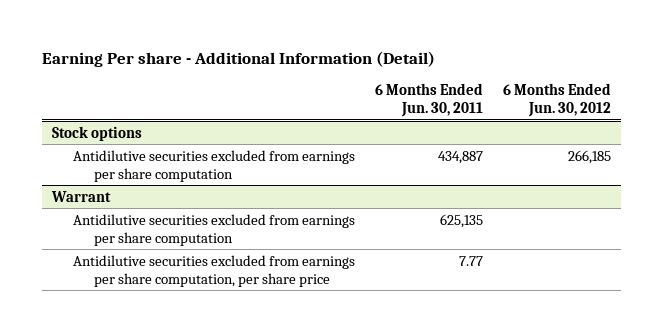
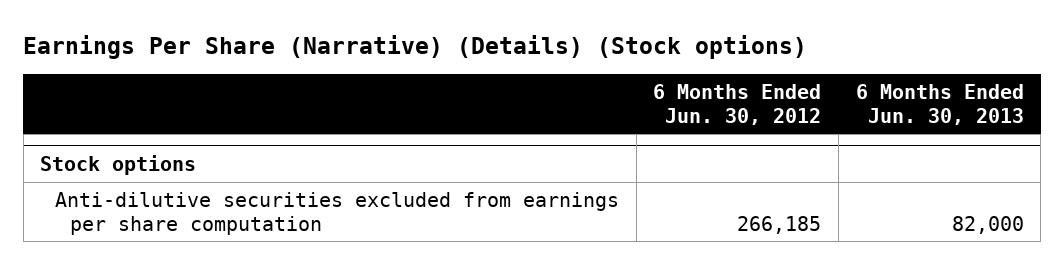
- Earning Per share - Additional Information (Detail)
+ Earnings Per Share (Narrative) (Details) (Stock options)
- | 6 Months Ended Jun. 30, 2011 | 6 Months Ended Jun. 30, 2012
+ | 6 Months Ended Jun. 30, 2012 | 6 Months Ended Jun. 30, 2013
@ Stock options
- Antidilutive securities excluded from earnings per share computation | 434,887 | 266,185
- Warrant
- Antidilutive securities excluded from earnings per share computation | 625,135 |
- Antidilutive securities excluded from earnings per share computation, per share price | 7.77 |
@ Stock options
+ Anti-dilutive securities excluded from earnings per share computation | 266,185 | 82,000

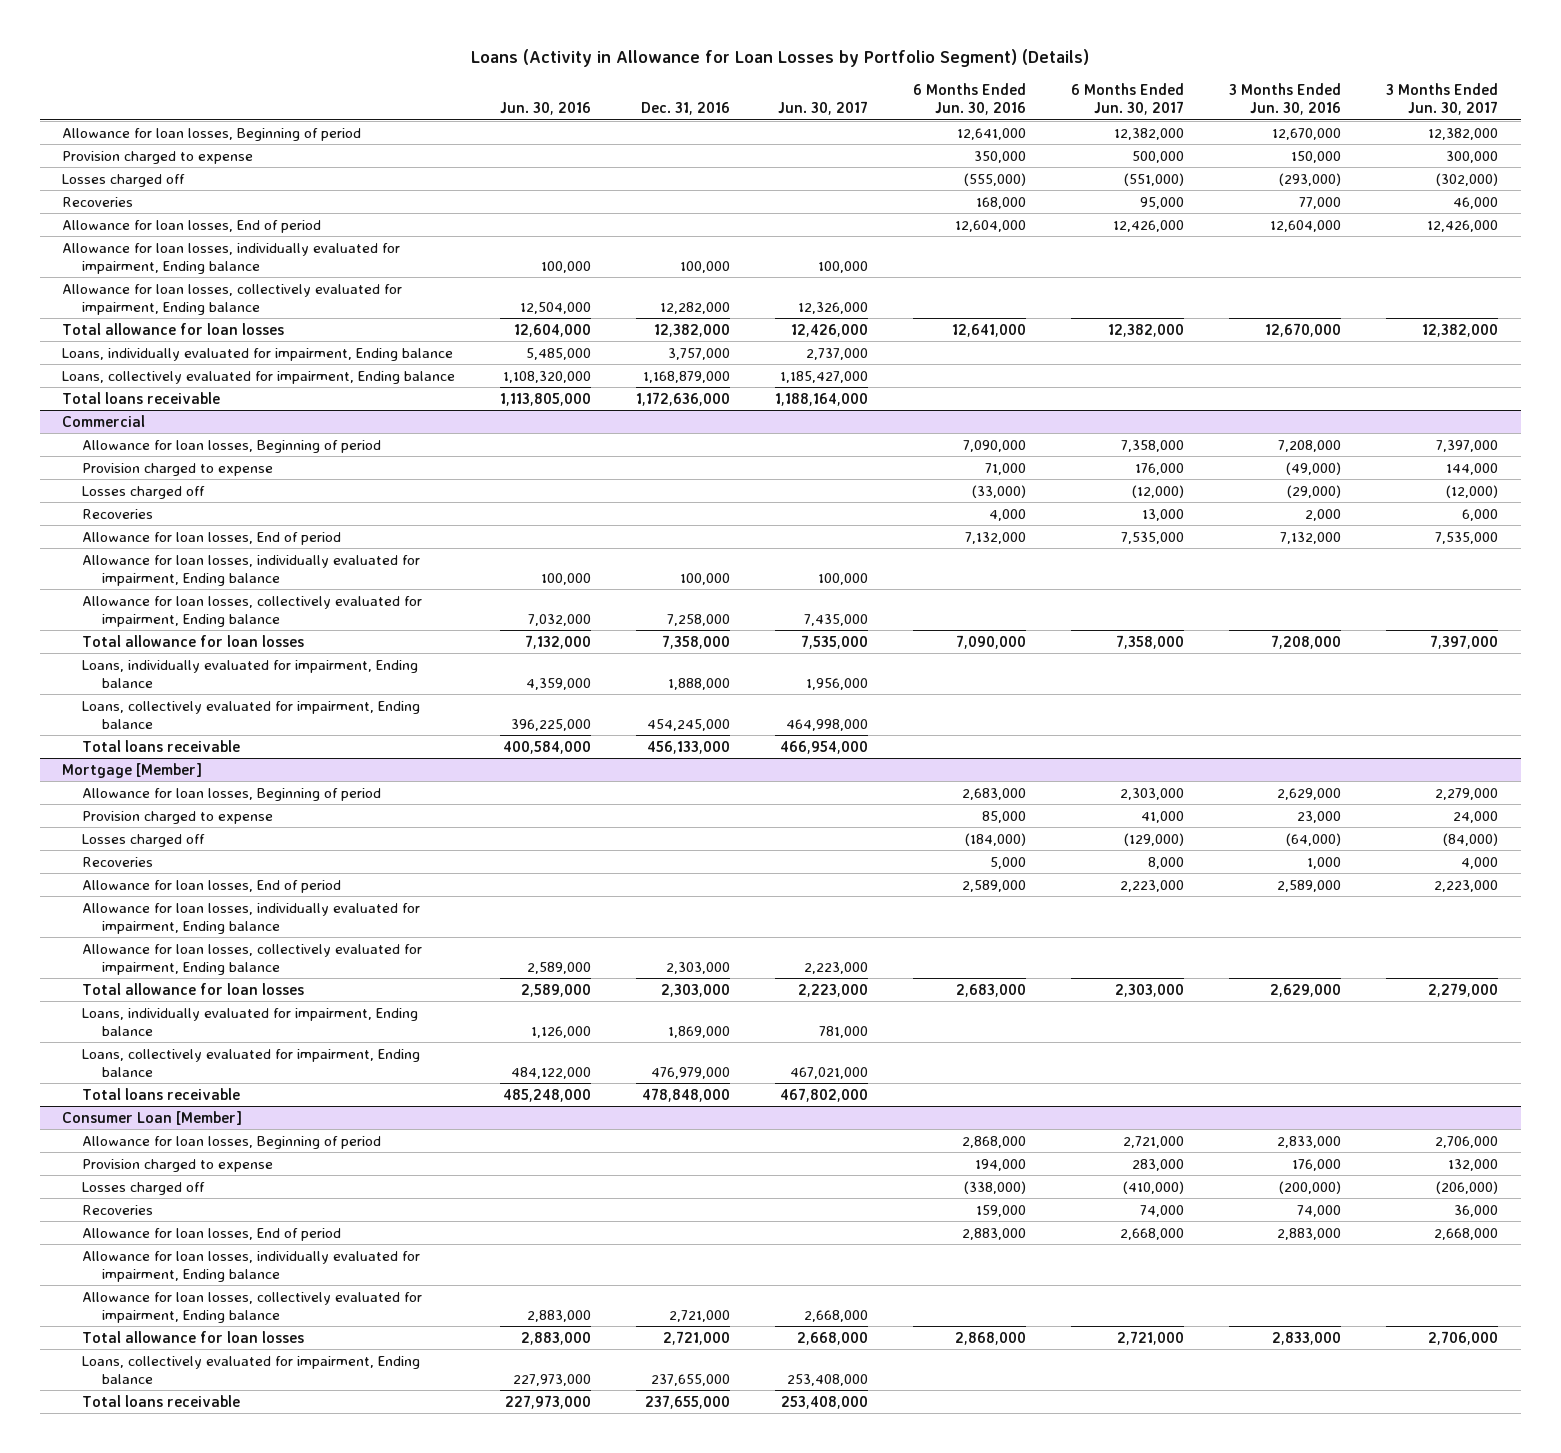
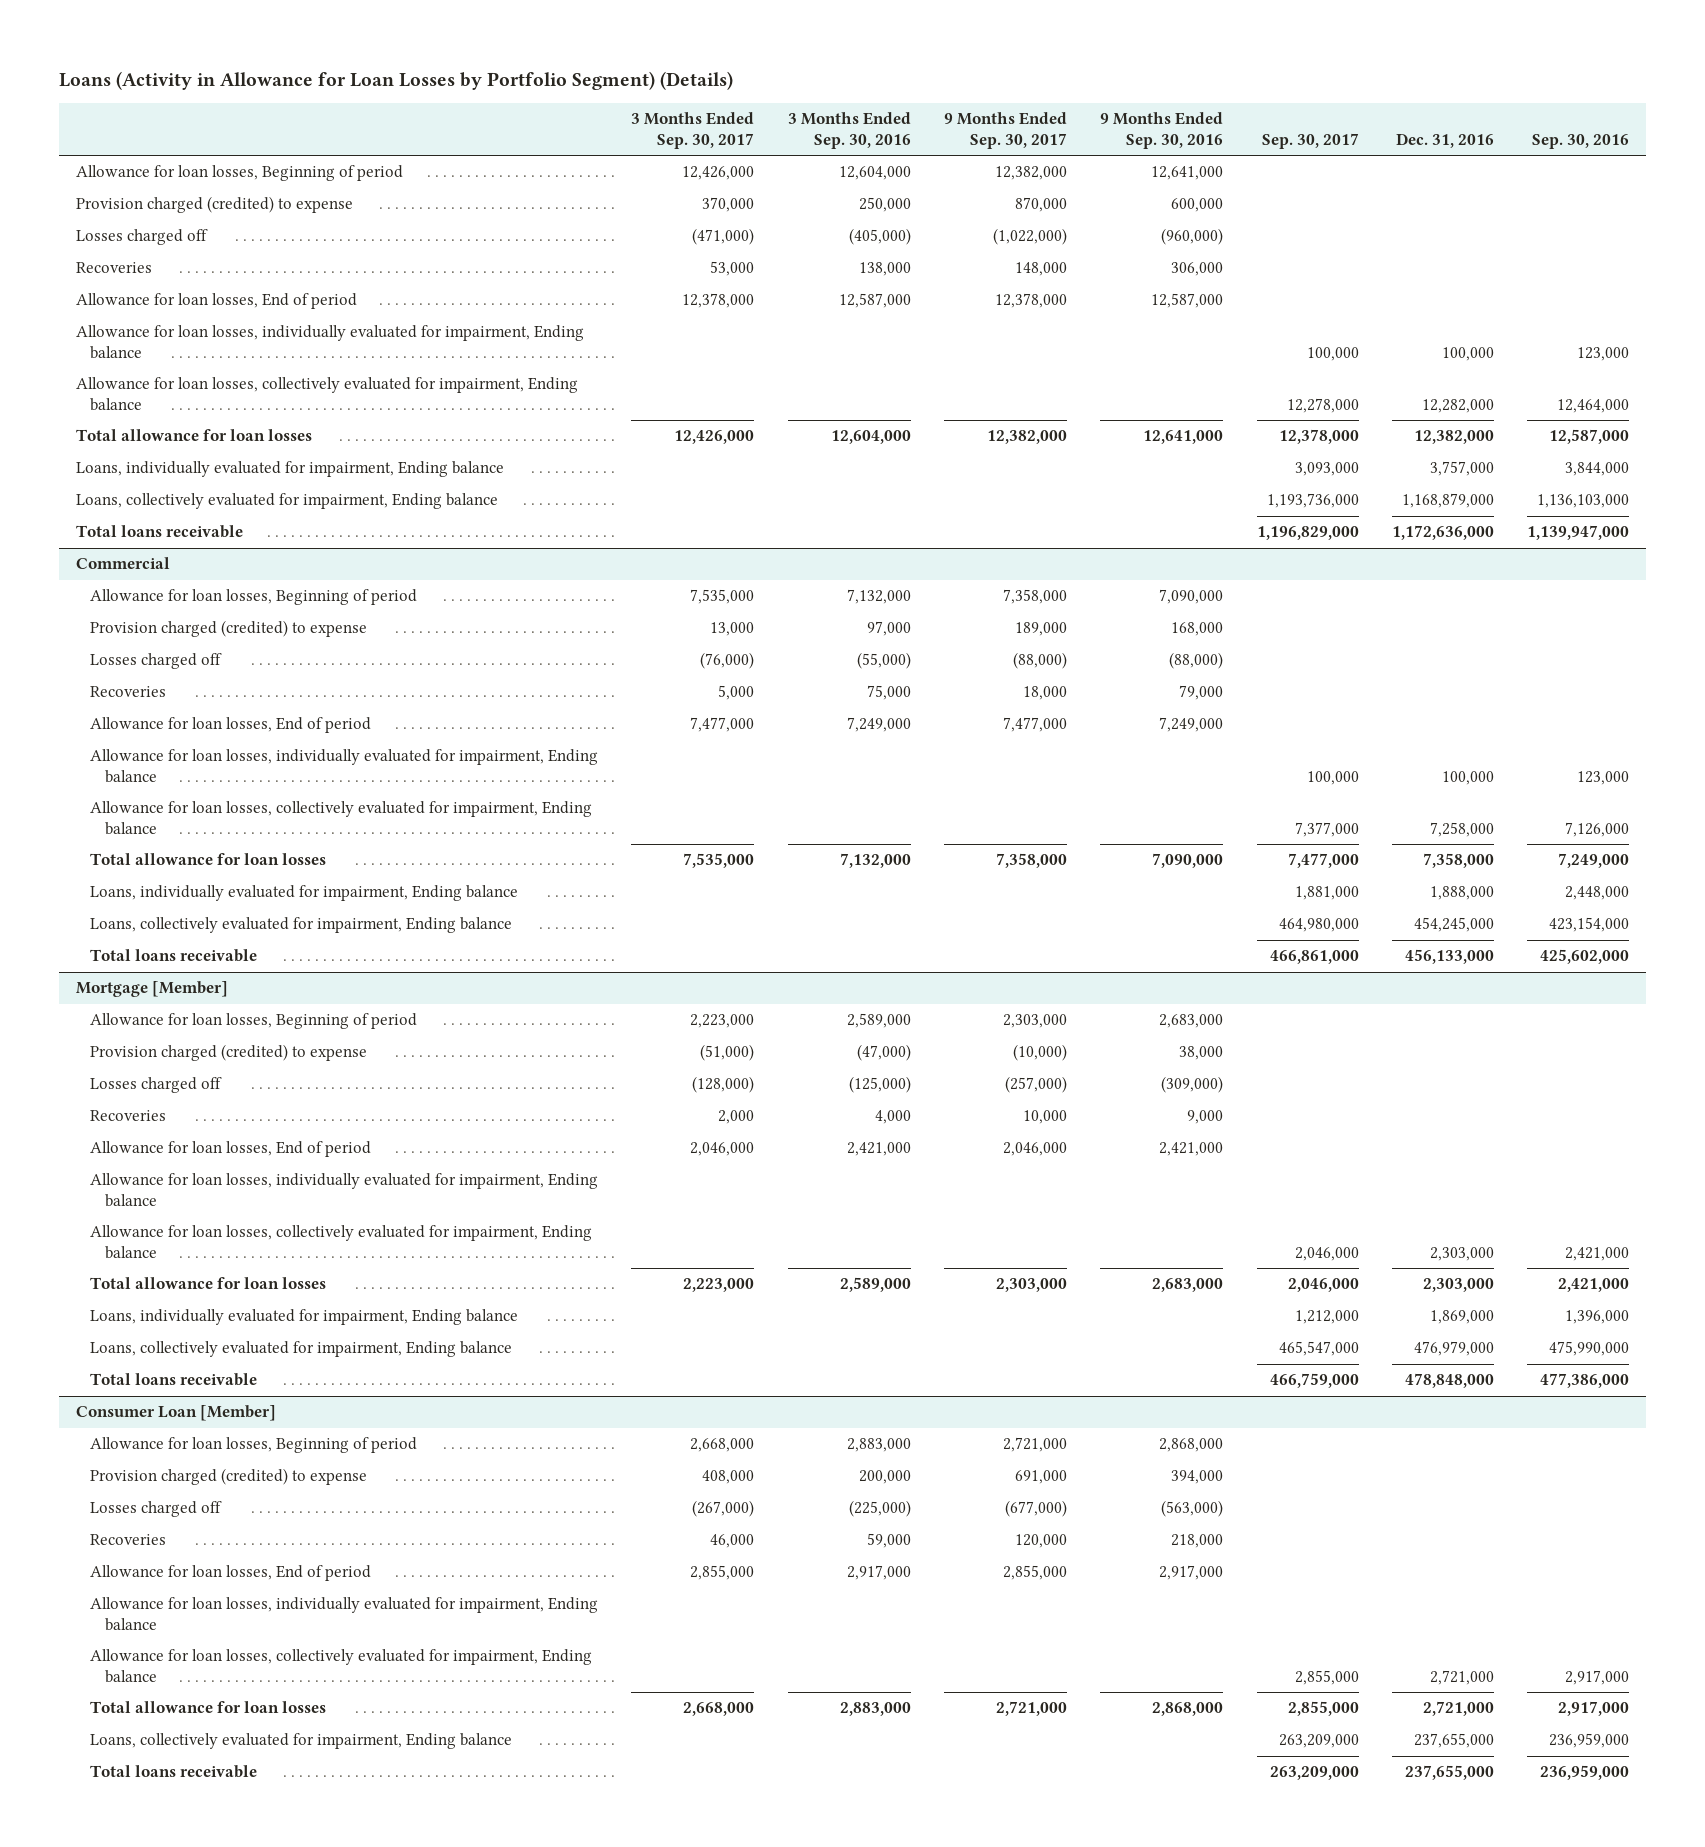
- | Jun. 30, 2016 | Dec. 31, 2016 | Jun. 30, 2017 | 6 Months Ended Jun. 30, 2016 | 6 Months Ended Jun. 30, 2017 | 3 Months Ended Jun. 30, 2016 | 3 Months Ended Jun. 30, 2017
+ | 3 Months Ended Sep. 30, 2017 | 3 Months Ended Sep. 30, 2016 | 9 Months Ended Sep. 30, 2017 | 9 Months Ended Sep. 30, 2016 | Sep. 30, 2017 | Dec. 31, 2016 | Sep. 30, 2016
- Provision charged to expense | | | | 350,000 | 500,000 | 150,000 | 300,000
+ Provision charged (credited) to expense | 370,000 | 250,000 | 870,000 | 600,000 | | |
@ Commercial
- Provision charged to expense | | | | 71,000 | 176,000 | (49,000) | 144,000
+ Provision charged (credited) to expense | 13,000 | 97,000 | 189,000 | 168,000 | | |
@ Mortgage [Member]
- Provision charged to expense | | | | 85,000 | 41,000 | 23,000 | 24,000
+ Provision charged (credited) to expense | (51,000) | (47,000) | (10,000) | 38,000 | | |
@ Consumer Loan [Member]
- Provision charged to expense | | | | 194,000 | 283,000 | 176,000 | 132,000
+ Provision charged (credited) to expense | 408,000 | 200,000 | 691,000 | 394,000 | | |

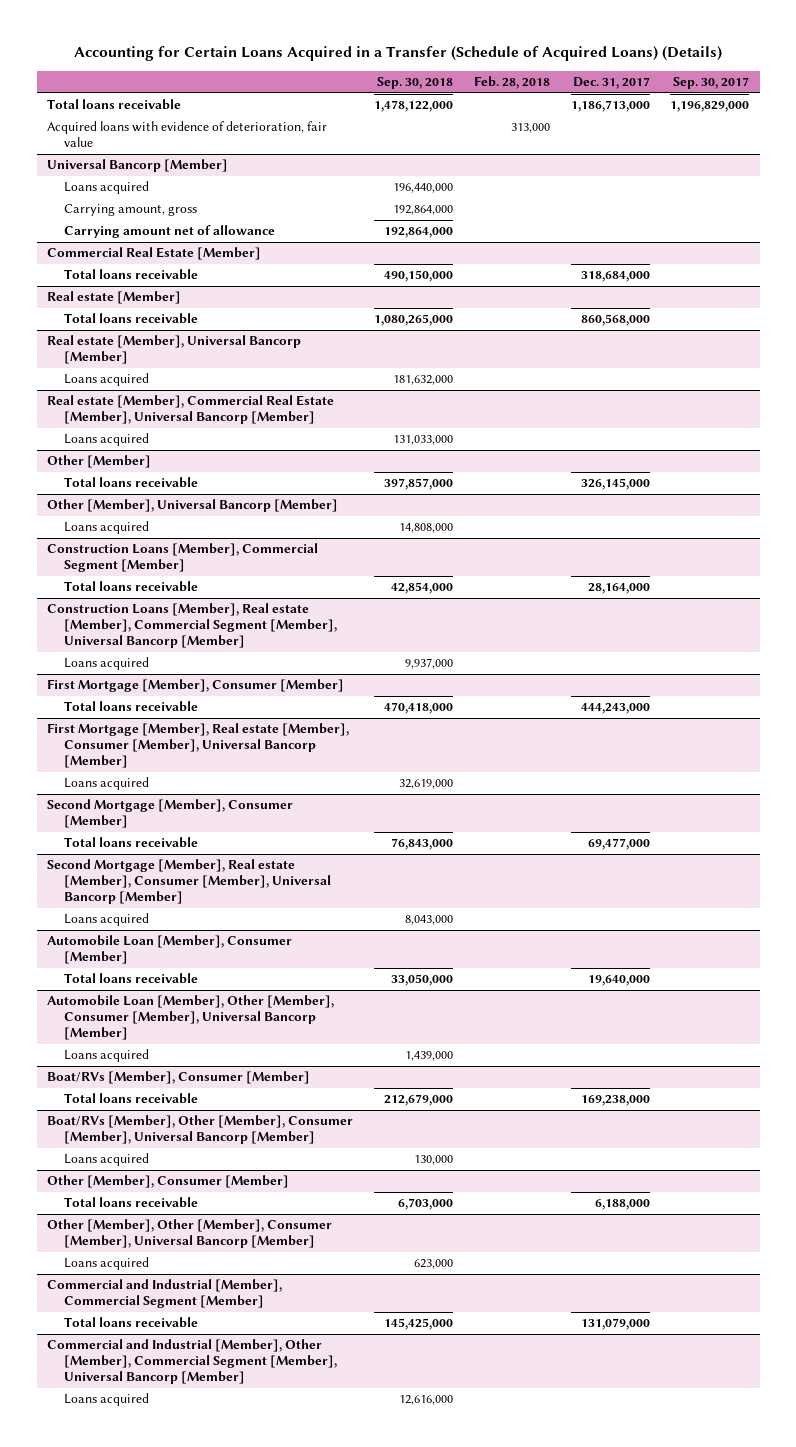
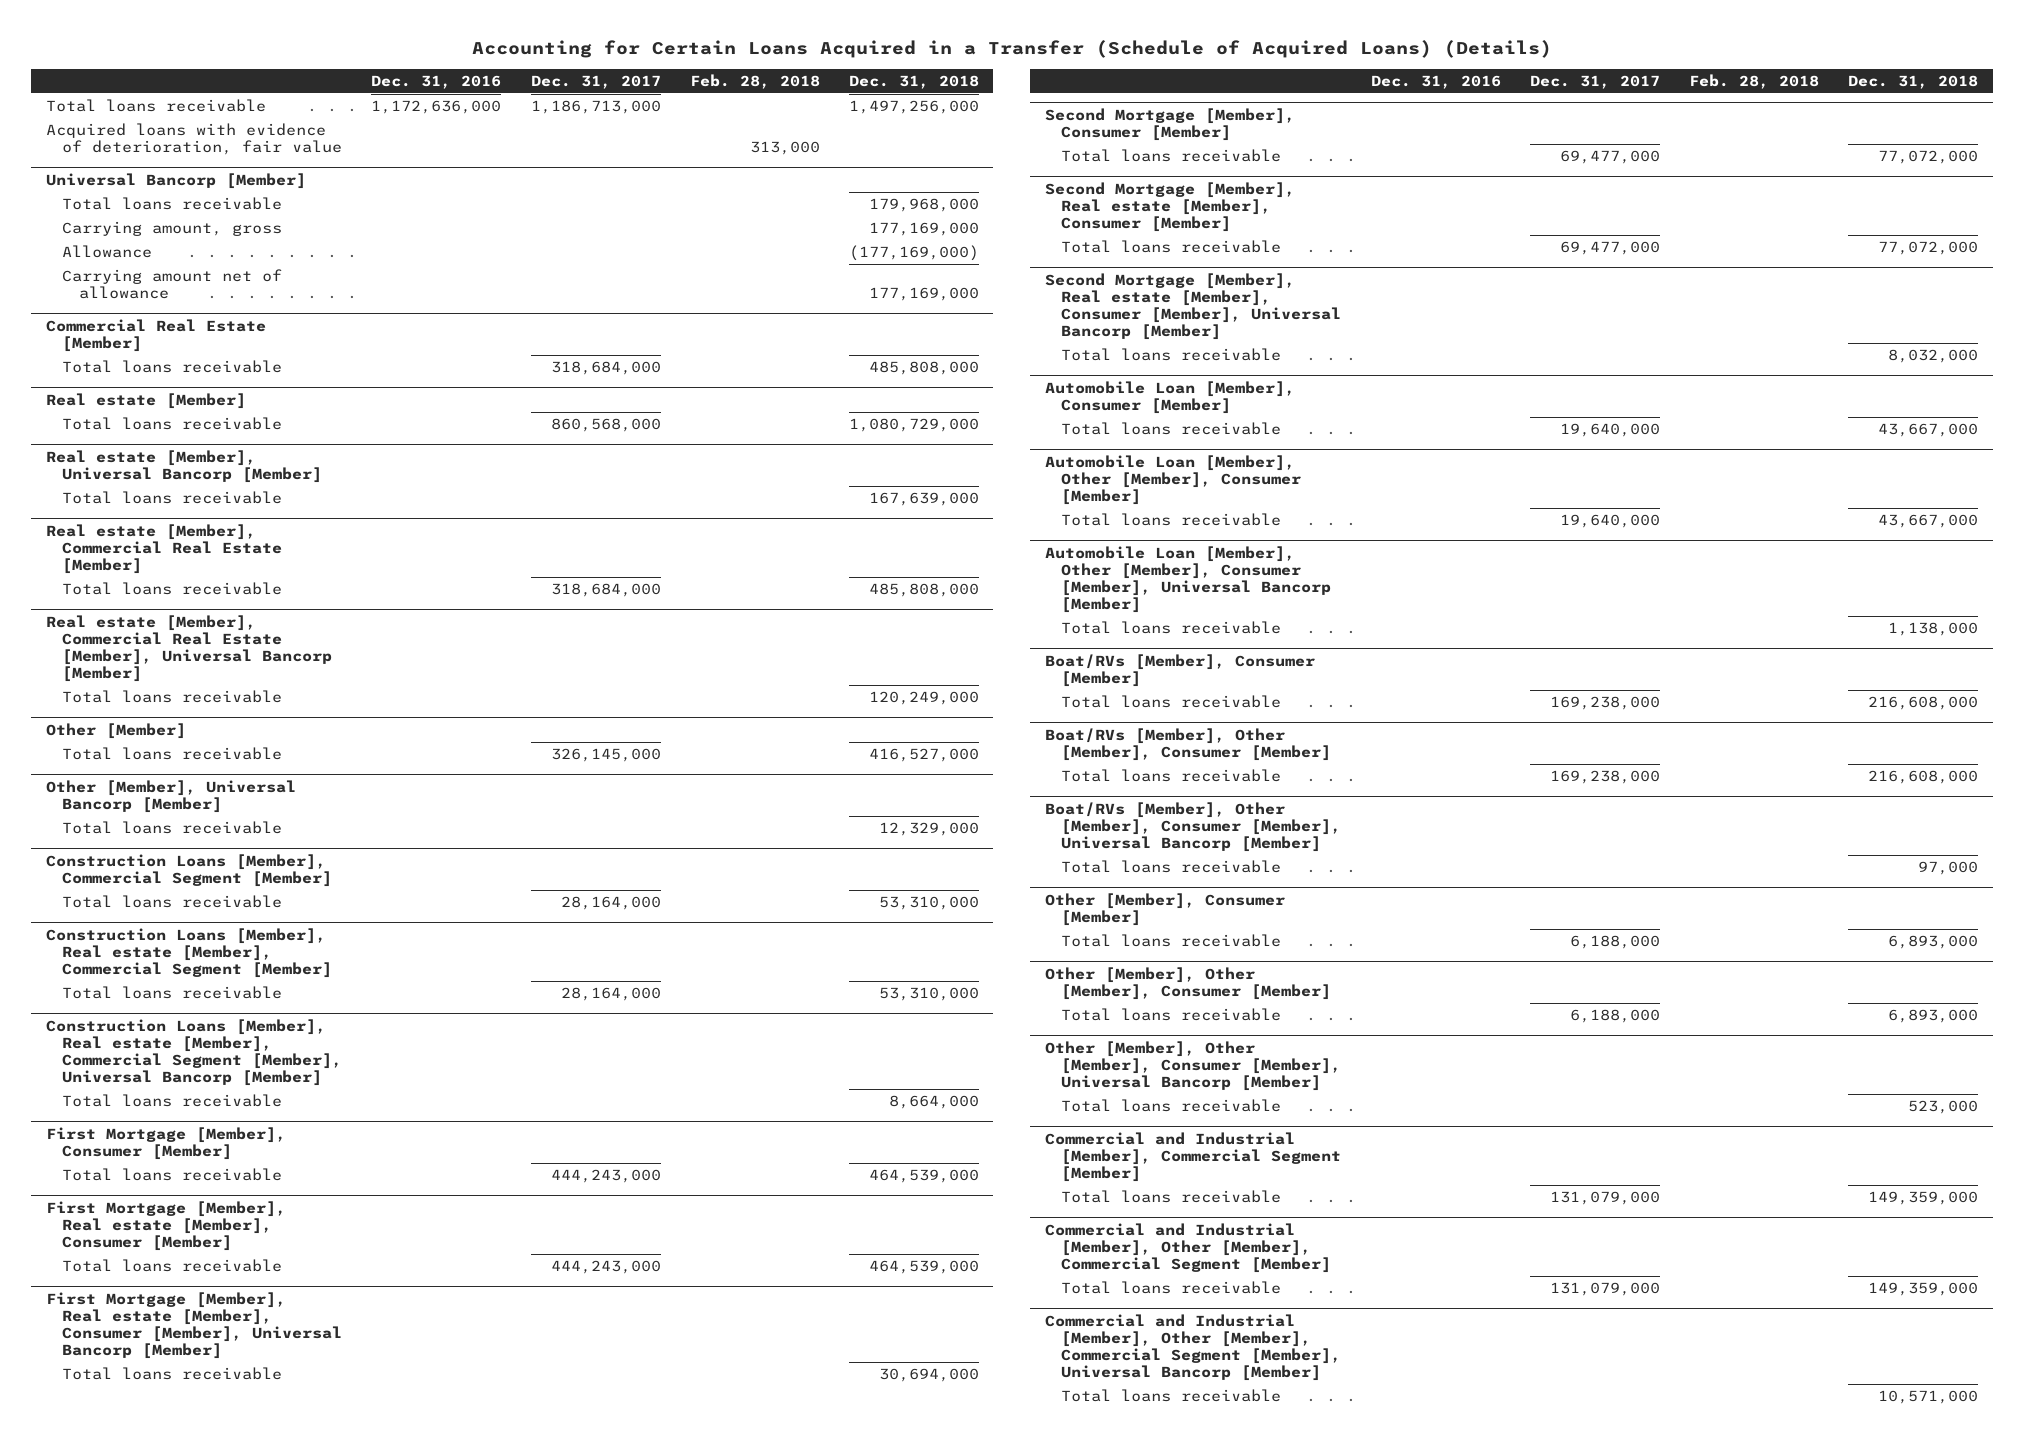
- | Sep. 30, 2018 | Feb. 28, 2018 | Dec. 31, 2017 | Sep. 30, 2017
+ | Dec. 31, 2016 | Dec. 31, 2017 | Feb. 28, 2018 | Dec. 31, 2018
@ Universal Bancorp [Member]
- Loans acquired | 196,440,000 | | |
+ Total loans receivable | | | | 179,968,000
+ Allowance | | | | (177,169,000)
@ Real estate [Member], Universal Bancorp [Member]
- Loans acquired | 181,632,000 | | |
+ Total loans receivable | | | | 167,639,000
+ Real estate [Member], Commercial Real Estate [Member]
+ Total loans receivable | | 318,684,000 | | 485,808,000
@ Real estate [Member], Commercial Real Estate [Member], Universal Bancorp [Member]
- Loans acquired | 131,033,000 | | |
+ Total loans receivable | | | | 120,249,000
@ Other [Member], Universal Bancorp [Member]
- Loans acquired | 14,808,000 | | |
+ Total loans receivable | | | | 12,329,000
+ Construction Loans [Member], Real estate [Member], Commercial Segment [Member]
+ Total loans receivable | | 28,164,000 | | 53,310,000
@ Construction Loans [Member], Real estate [Member], Commercial Segment [Member], Universal Bancorp [Member]
- Loans acquired | 9,937,000 | | |
+ Total loans receivable | | | | 8,664,000
+ First Mortgage [Member], Real estate [Member], Consumer [Member]
+ Total loans receivable | | 444,243,000 | | 464,539,000
@ First Mortgage [Member], Real estate [Member], Consumer [Member], Universal Bancorp [Member]
- Loans acquired | 32,619,000 | | |
+ Total loans receivable | | | | 30,694,000
+ Second Mortgage [Member], Real estate [Member], Consumer [Member]
+ Total loans receivable | | 69,477,000 | | 77,072,000
@ Second Mortgage [Member], Real estate [Member], Consumer [Member], Universal Bancorp [Member]
- Loans acquired | 8,043,000 | | |
+ Total loans receivable | | | | 8,032,000
+ Automobile Loan [Member], Other [Member], Consumer [Member]
+ Total loans receivable | | 19,640,000 | | 43,667,000
@ Automobile Loan [Member], Other [Member], Consumer [Member], Universal Bancorp [Member]
- Loans acquired | 1,439,000 | | |
+ Total loans receivable | | | | 1,138,000
+ Boat/RVs [Member], Other [Member], Consumer [Member]
+ Total loans receivable | | 169,238,000 | | 216,608,000
@ Boat/RVs [Member], Other [Member], Consumer [Member], Universal Bancorp [Member]
- Loans acquired | 130,000 | | |
+ Total loans receivable | | | | 97,000
+ Other [Member], Other [Member], Consumer [Member]
+ Total loans receivable | | 6,188,000 | | 6,893,000
@ Other [Member], Other [Member], Consumer [Member], Universal Bancorp [Member]
- Loans acquired | 623,000 | | |
+ Total loans receivable | | | | 523,000
+ Commercial and Industrial [Member], Other [Member], Commercial Segment [Member]
+ Total loans receivable | | 131,079,000 | | 149,359,000
@ Commercial and Industrial [Member], Other [Member], Commercial Segment [Member], Universal Bancorp [Member]
- Loans acquired | 12,616,000 | | |
+ Total loans receivable | | | | 10,571,000

